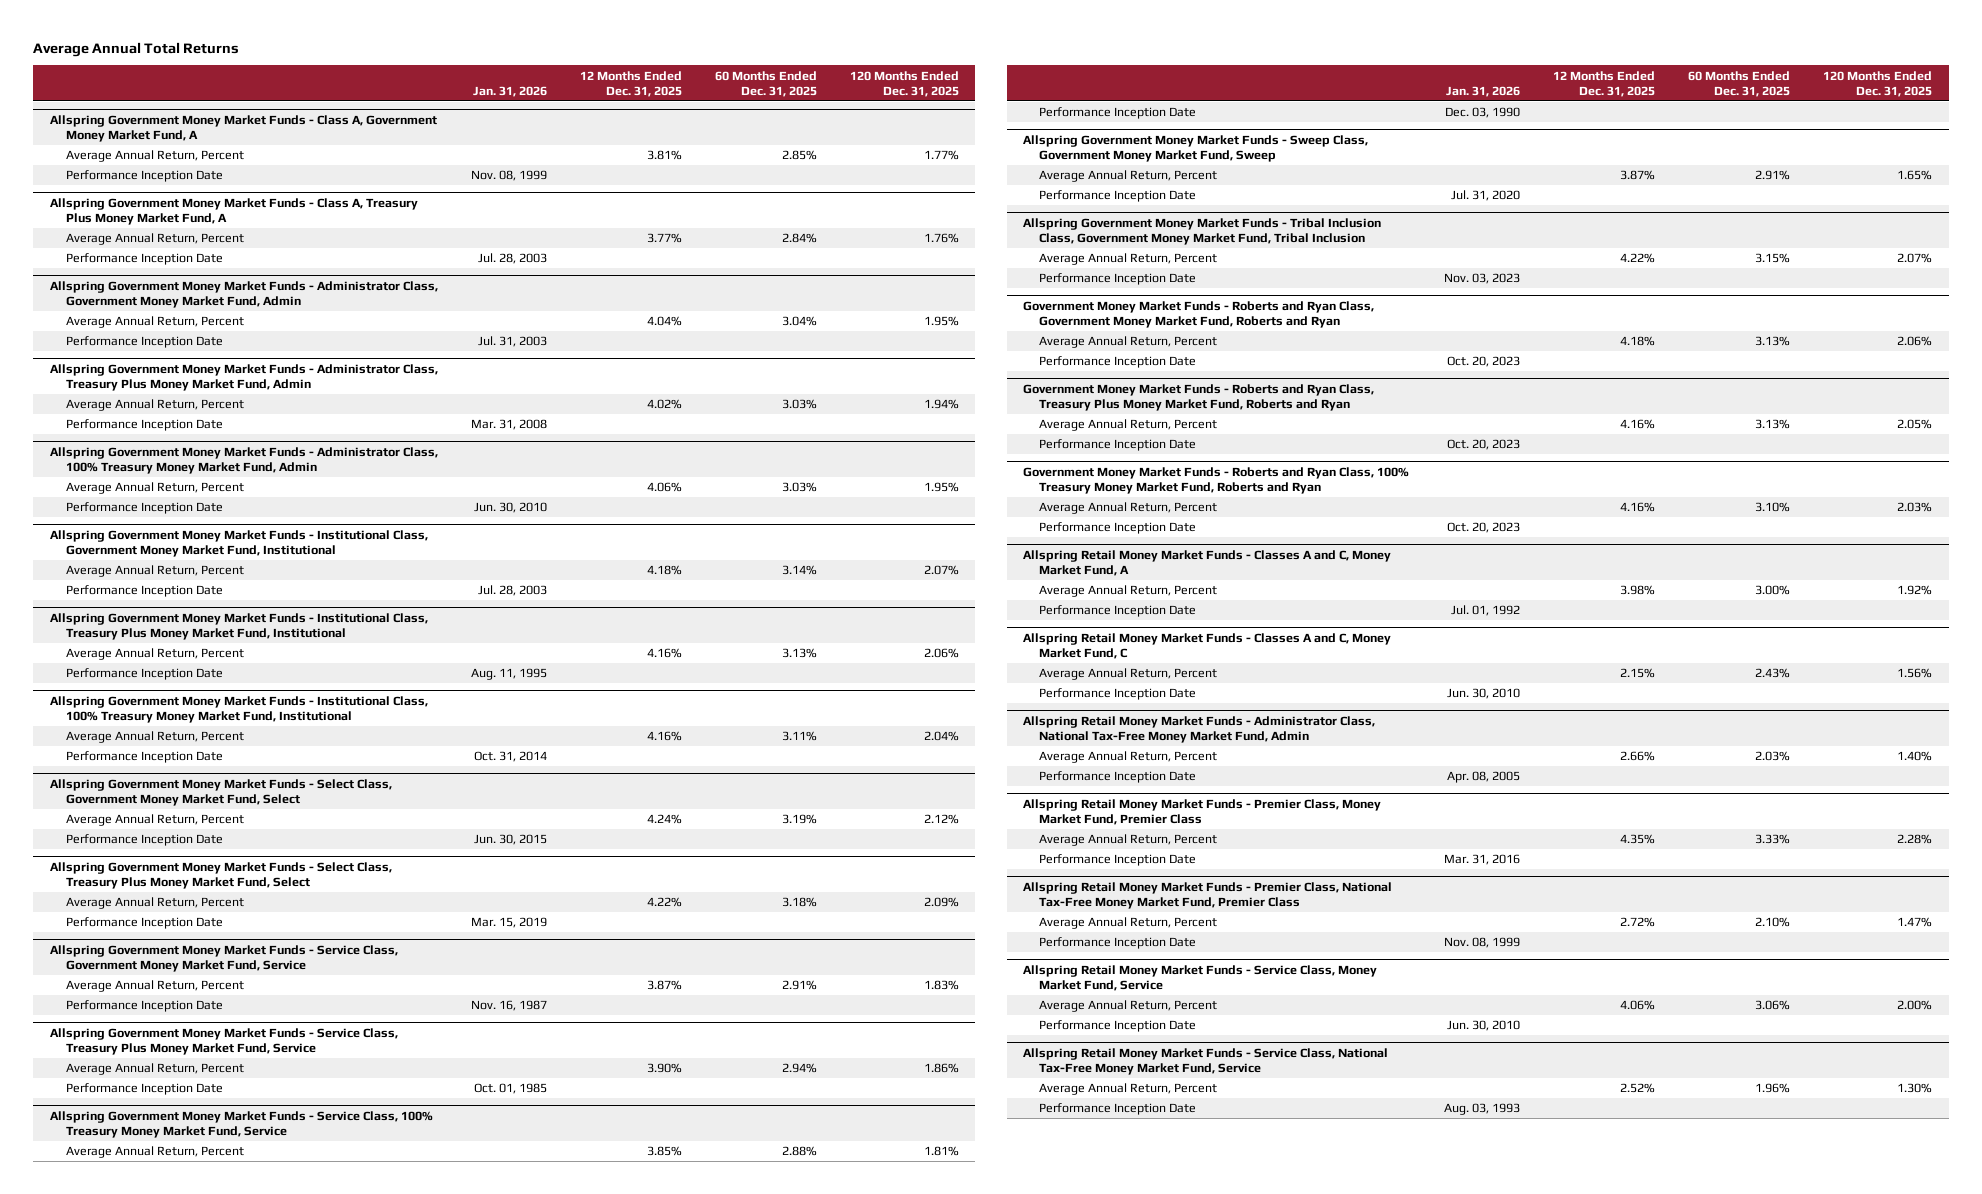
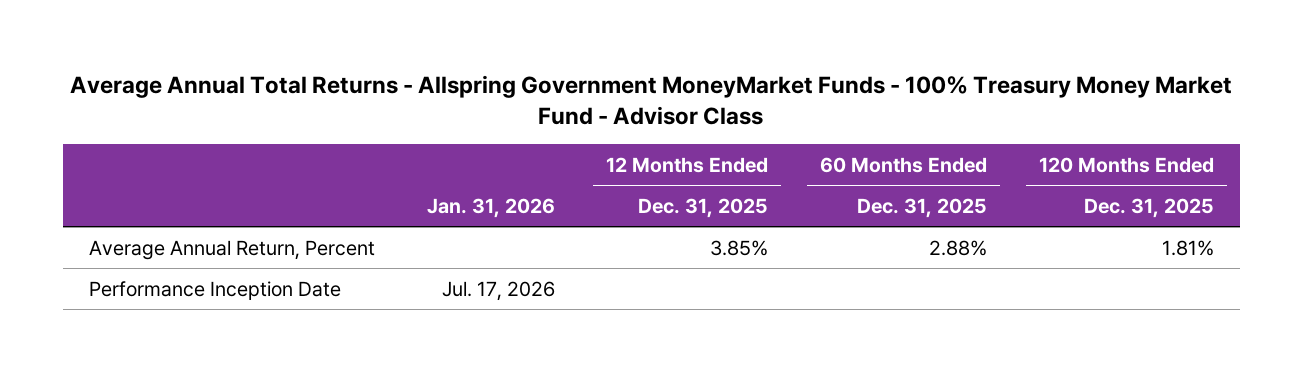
- Average Annual Total Returns
+ Average Annual Total Returns - Allspring Government MoneyMarket Funds - 100% Treasury Money Market Fund - Advisor Class
- Allspring Government Money Market Funds - Class A, Government Money Market Fund, A
- Average Annual Return, Percent | | 3.81% | 2.85% | 1.77%
- Performance Inception Date | Nov. 08, 1999 | | |
- Allspring Government Money Market Funds - Class A, Treasury Plus Money Market Fund, A
- Average Annual Return, Percent | | 3.77% | 2.84% | 1.76%
- Performance Inception Date | Jul. 28, 2003 | | |
- Allspring Government Money Market Funds - Administrator Class, Government Money Market Fund, Admin
- Average Annual Return, Percent | | 4.04% | 3.04% | 1.95%
- Performance Inception Date | Jul. 31, 2003 | | |
- Allspring Government Money Market Funds - Administrator Class, Treasury Plus Money Market Fund, Admin
- Average Annual Return, Percent | | 4.02% | 3.03% | 1.94%
- Performance Inception Date | Mar. 31, 2008 | | |
- Allspring Government Money Market Funds - Administrator Class, 100% Treasury Money Market Fund, Admin
- Average Annual Return, Percent | | 4.06% | 3.03% | 1.95%
- Performance Inception Date | Jun. 30, 2010 | | |
- Allspring Government Money Market Funds - Institutional Class, Government Money Market Fund, Institutional
- Average Annual Return, Percent | | 4.18% | 3.14% | 2.07%
- Performance Inception Date | Jul. 28, 2003 | | |
- Allspring Government Money Market Funds - Institutional Class, Treasury Plus Money Market Fund, Institutional
- Average Annual Return, Percent | | 4.16% | 3.13% | 2.06%
- Performance Inception Date | Aug. 11, 1995 | | |
- Allspring Government Money Market Funds - Institutional Class, 100% Treasury Money Market Fund, Institutional
- Average Annual Return, Percent | | 4.16% | 3.11% | 2.04%
- Performance Inception Date | Oct. 31, 2014 | | |
- Allspring Government Money Market Funds - Select Class, Government Money Market Fund, Select
- Average Annual Return, Percent | | 4.24% | 3.19% | 2.12%
- Performance Inception Date | Jun. 30, 2015 | | |
- Allspring Government Money Market Funds - Select Class, Treasury Plus Money Market Fund, Select
- Average Annual Return, Percent | | 4.22% | 3.18% | 2.09%
- Performance Inception Date | Mar. 15, 2019 | | |
- Allspring Government Money Market Funds - Service Class, Government Money Market Fund, Service
- Average Annual Return, Percent | | 3.87% | 2.91% | 1.83%
- Performance Inception Date | Nov. 16, 1987 | | |
- Allspring Government Money Market Funds - Service Class, Treasury Plus Money Market Fund, Service
- Average Annual Return, Percent | | 3.90% | 2.94% | 1.86%
- Performance Inception Date | Oct. 01, 1985 | | |
- Allspring Government Money Market Funds - Service Class, 100% Treasury Money Market Fund, Service
- Performance Inception Date | Dec. 03, 1990 | | |
- Allspring Government Money Market Funds - Sweep Class, Government Money Market Fund, Sweep
- Average Annual Return, Percent | | 3.87% | 2.91% | 1.65%
- Performance Inception Date | Jul. 31, 2020 | | |
- Allspring Government Money Market Funds - Tribal Inclusion Class, Government Money Market Fund, Tribal Inclusion
- Average Annual Return, Percent | | 4.22% | 3.15% | 2.07%
- Performance Inception Date | Nov. 03, 2023 | | |
- Government Money Market Funds - Roberts and Ryan Class, Government Money Market Fund, Roberts and Ryan
- Average Annual Return, Percent | | 4.18% | 3.13% | 2.06%
- Performance Inception Date | Oct. 20, 2023 | | |
- Government Money Market Funds - Roberts and Ryan Class, Treasury Plus Money Market Fund, Roberts and Ryan
- Average Annual Return, Percent | | 4.16% | 3.13% | 2.05%
- Performance Inception Date | Oct. 20, 2023 | | |
- Government Money Market Funds - Roberts and Ryan Class, 100% Treasury Money Market Fund, Roberts and Ryan
- Average Annual Return, Percent | | 4.16% | 3.10% | 2.03%
- Performance Inception Date | Oct. 20, 2023 | | |
- Allspring Retail Money Market Funds - Classes A and C, Money Market Fund, A
- Average Annual Return, Percent | | 3.98% | 3.00% | 1.92%
- Performance Inception Date | Jul. 01, 1992 | | |
- Allspring Retail Money Market Funds - Classes A and C, Money Market Fund, C
- Average Annual Return, Percent | | 2.15% | 2.43% | 1.56%
- Performance Inception Date | Jun. 30, 2010 | | |
- Allspring Retail Money Market Funds - Administrator Class, National Tax-Free Money Market Fund, Admin
- Average Annual Return, Percent | | 2.66% | 2.03% | 1.40%
- Performance Inception Date | Apr. 08, 2005 | | |
- Allspring Retail Money Market Funds - Premier Class, Money Market Fund, Premier Class
- Average Annual Return, Percent | | 4.35% | 3.33% | 2.28%
- Performance Inception Date | Mar. 31, 2016 | | |
- Allspring Retail Money Market Funds - Premier Class, National Tax-Free Money Market Fund, Premier Class
- Average Annual Return, Percent | | 2.72% | 2.10% | 1.47%
- Performance Inception Date | Nov. 08, 1999 | | |
- Allspring Retail Money Market Funds - Service Class, Money Market Fund, Service
- Average Annual Return, Percent | | 4.06% | 3.06% | 2.00%
- Performance Inception Date | Jun. 30, 2010 | | |
- Allspring Retail Money Market Funds - Service Class, National Tax-Free Money Market Fund, Service
- Average Annual Return, Percent | | 2.52% | 1.96% | 1.30%
- Performance Inception Date | Aug. 03, 1993 | | |
+ Performance Inception Date | Jul. 17, 2026 | | |

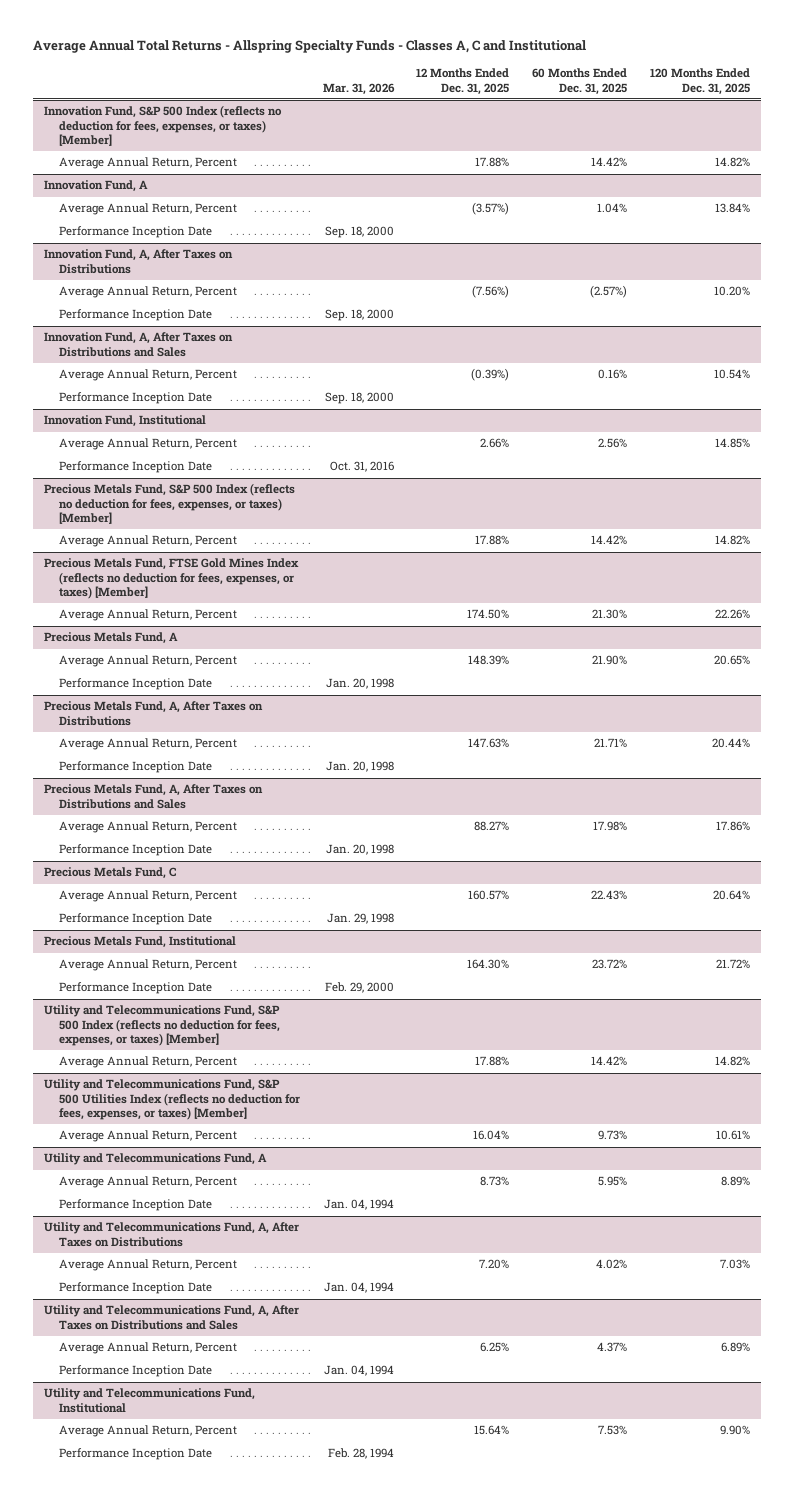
- Average Annual Total Returns - Allspring Government MoneyMarket Funds - 100% Treasury Money Market Fund - Advisor Class
+ Average Annual Total Returns - Allspring Specialty Funds - Classes A, C and Institutional
- | Jan. 31, 2026 | 12 Months Ended Dec. 31, 2025 | 60 Months Ended Dec. 31, 2025 | 120 Months Ended Dec. 31, 2025
+ | Mar. 31, 2026 | 12 Months Ended Dec. 31, 2025 | 60 Months Ended Dec. 31, 2025 | 120 Months Ended Dec. 31, 2025
- Average Annual Return, Percent | | 3.85% | 2.88% | 1.81%
- Performance Inception Date | Jul. 17, 2026 | | |
+ Innovation Fund, S&P 500 Index (reflects no deduction for fees, expenses, or taxes) [Member]
+ Average Annual Return, Percent | | 17.88% | 14.42% | 14.82%
+ Innovation Fund, A
+ Average Annual Return, Percent | | (3.57%) | 1.04% | 13.84%
+ Performance Inception Date | Sep. 18, 2000 | | |
+ Innovation Fund, A, After Taxes on Distributions
+ Average Annual Return, Percent | | (7.56%) | (2.57%) | 10.20%
+ Performance Inception Date | Sep. 18, 2000 | | |
+ Innovation Fund, A, After Taxes on Distributions and Sales
+ Average Annual Return, Percent | | (0.39%) | 0.16% | 10.54%
+ Performance Inception Date | Sep. 18, 2000 | | |
+ Innovation Fund, Institutional
+ Average Annual Return, Percent | | 2.66% | 2.56% | 14.85%
+ Performance Inception Date | Oct. 31, 2016 | | |
+ Precious Metals Fund, S&P 500 Index (reflects no deduction for fees, expenses, or taxes) [Member]
+ Average Annual Return, Percent | | 17.88% | 14.42% | 14.82%
+ Precious Metals Fund, FTSE Gold Mines Index (reflects no deduction for fees, expenses, or taxes) [Member]
+ Average Annual Return, Percent | | 174.50% | 21.30% | 22.26%
+ Precious Metals Fund, A
+ Average Annual Return, Percent | | 148.39% | 21.90% | 20.65%
+ Performance Inception Date | Jan. 20, 1998 | | |
+ Precious Metals Fund, A, After Taxes on Distributions
+ Average Annual Return, Percent | | 147.63% | 21.71% | 20.44%
+ Performance Inception Date | Jan. 20, 1998 | | |
+ Precious Metals Fund, A, After Taxes on Distributions and Sales
+ Average Annual Return, Percent | | 88.27% | 17.98% | 17.86%
+ Performance Inception Date | Jan. 20, 1998 | | |
+ Precious Metals Fund, C
+ Average Annual Return, Percent | | 160.57% | 22.43% | 20.64%
+ Performance Inception Date | Jan. 29, 1998 | | |
+ Precious Metals Fund, Institutional
+ Average Annual Return, Percent | | 164.30% | 23.72% | 21.72%
+ Performance Inception Date | Feb. 29, 2000 | | |
+ Utility and Telecommunications Fund, S&P 500 Index (reflects no deduction for fees, expenses, or taxes) [Member]
+ Average Annual Return, Percent | | 17.88% | 14.42% | 14.82%
+ Utility and Telecommunications Fund, S&P 500 Utilities Index (reflects no deduction for fees, expenses, or taxes) [Member]
+ Average Annual Return, Percent | | 16.04% | 9.73% | 10.61%
+ Utility and Telecommunications Fund, A
+ Average Annual Return, Percent | | 8.73% | 5.95% | 8.89%
+ Performance Inception Date | Jan. 04, 1994 | | |
+ Utility and Telecommunications Fund, A, After Taxes on Distributions
+ Average Annual Return, Percent | | 7.20% | 4.02% | 7.03%
+ Performance Inception Date | Jan. 04, 1994 | | |
+ Utility and Telecommunications Fund, A, After Taxes on Distributions and Sales
+ Average Annual Return, Percent | | 6.25% | 4.37% | 6.89%
+ Performance Inception Date | Jan. 04, 1994 | | |
+ Utility and Telecommunications Fund, Institutional
+ Average Annual Return, Percent | | 15.64% | 7.53% | 9.90%
+ Performance Inception Date | Feb. 28, 1994 | | |

